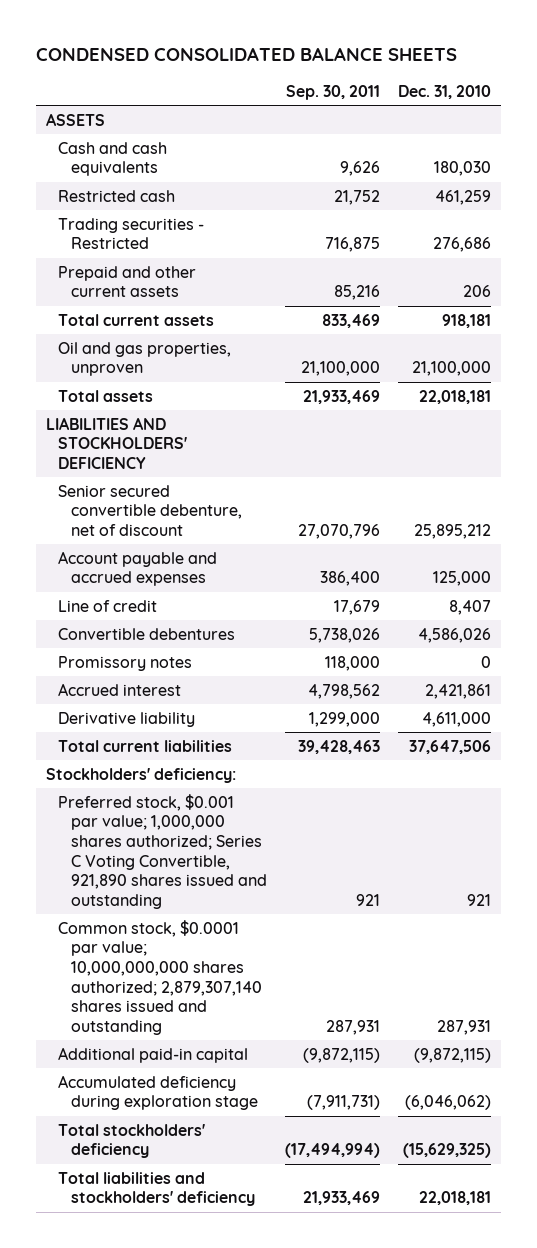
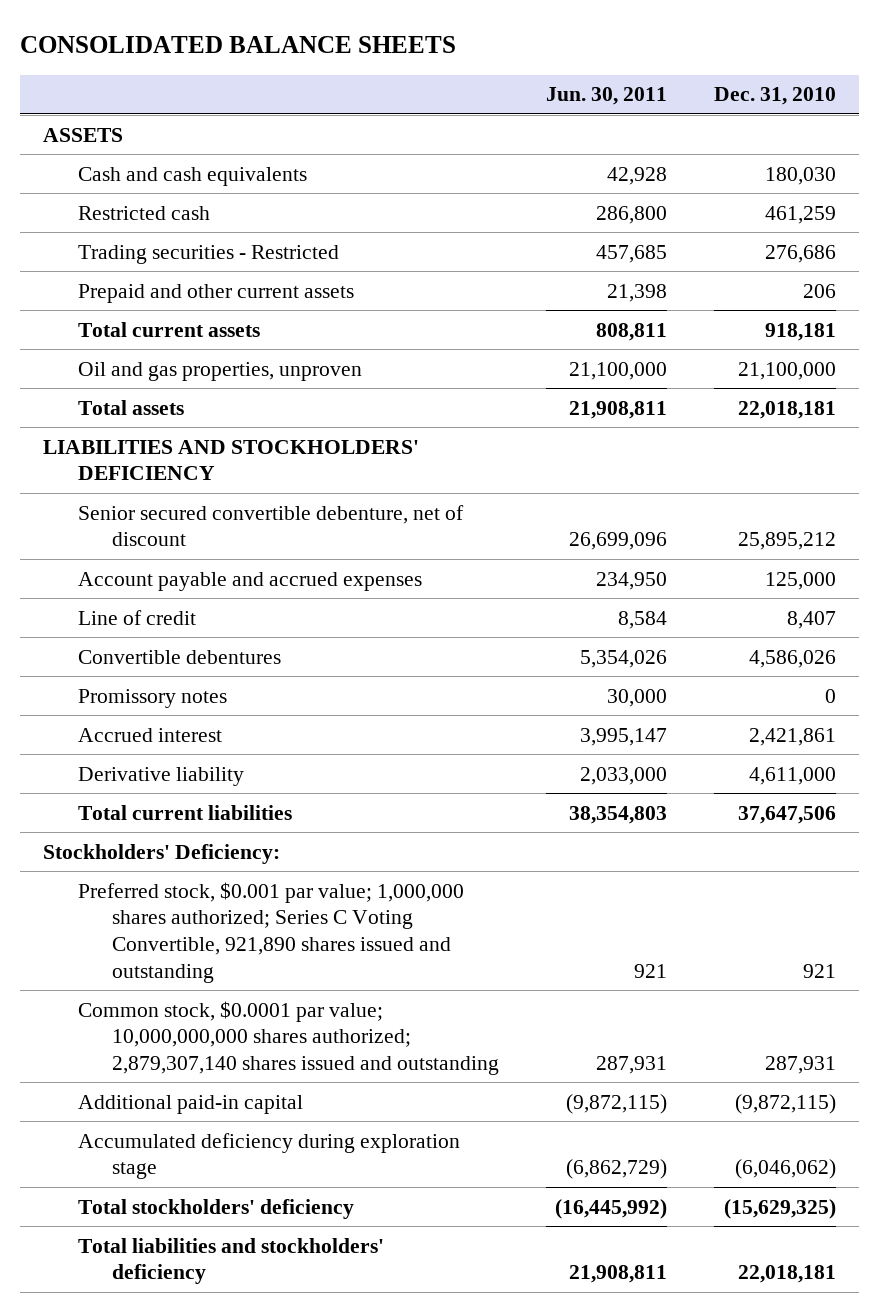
- CONDENSED CONSOLIDATED BALANCE SHEETS
+ CONSOLIDATED BALANCE SHEETS
- | Sep. 30, 2011 | Dec. 31, 2010
+ | Jun. 30, 2011 | Dec. 31, 2010
- Stockholders' deficiency:
+ Stockholders' Deficiency:

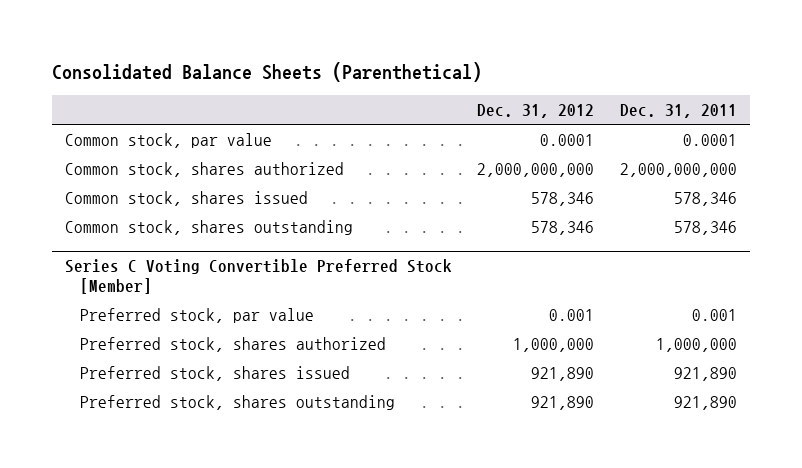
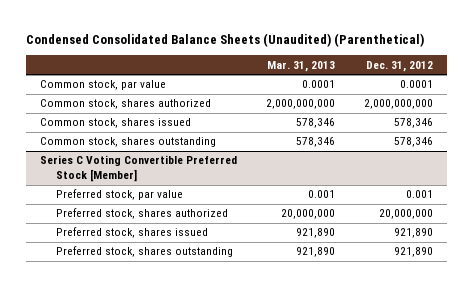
- Consolidated Balance Sheets (Parenthetical)
+ Condensed Consolidated Balance Sheets (Unaudited) (Parenthetical)
- | Dec. 31, 2012 | Dec. 31, 2011
+ | Mar. 31, 2013 | Dec. 31, 2012
@ Series C Voting Convertible Preferred Stock [Member]
- Preferred stock, shares authorized | 1,000,000 | 1,000,000
+ Preferred stock, shares authorized | 20,000,000 | 20,000,000

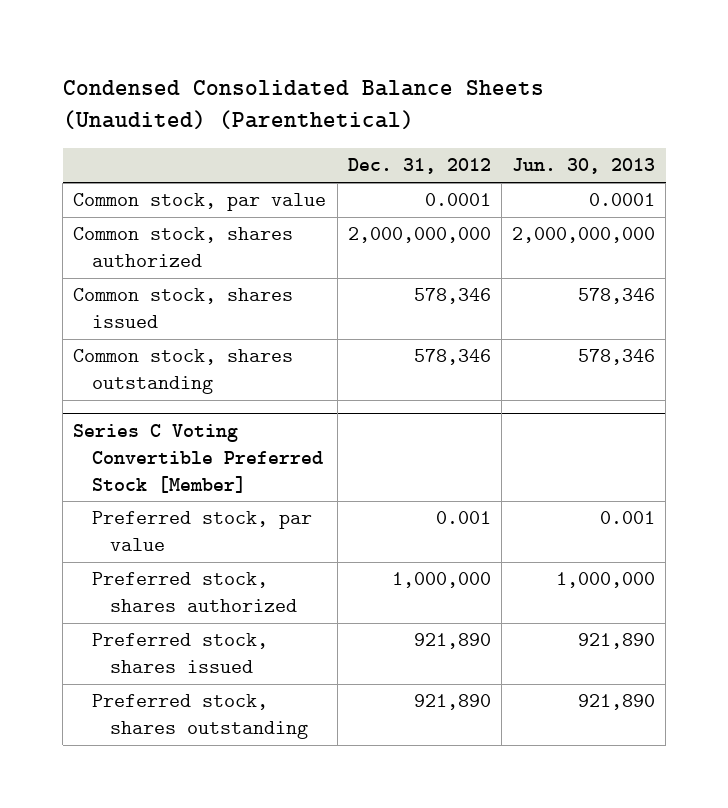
- | Mar. 31, 2013 | Dec. 31, 2012
+ | Dec. 31, 2012 | Jun. 30, 2013
@ Series C Voting Convertible Preferred Stock [Member]
- Preferred stock, shares authorized | 20,000,000 | 20,000,000
+ Preferred stock, shares authorized | 1,000,000 | 1,000,000

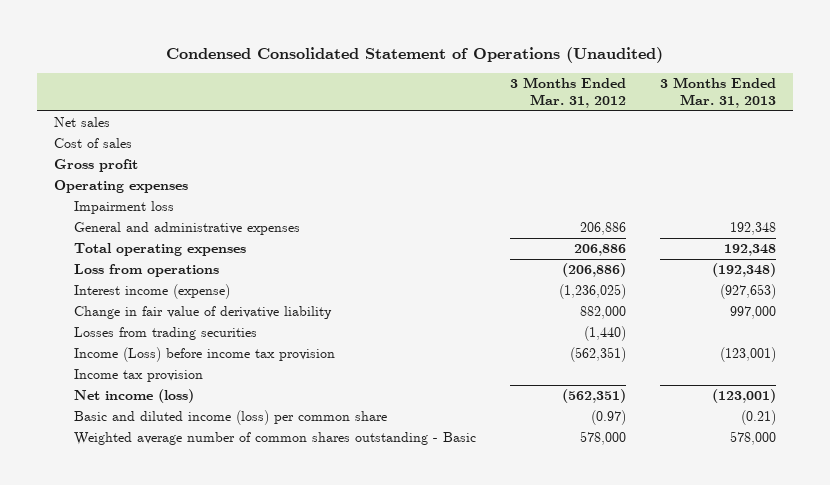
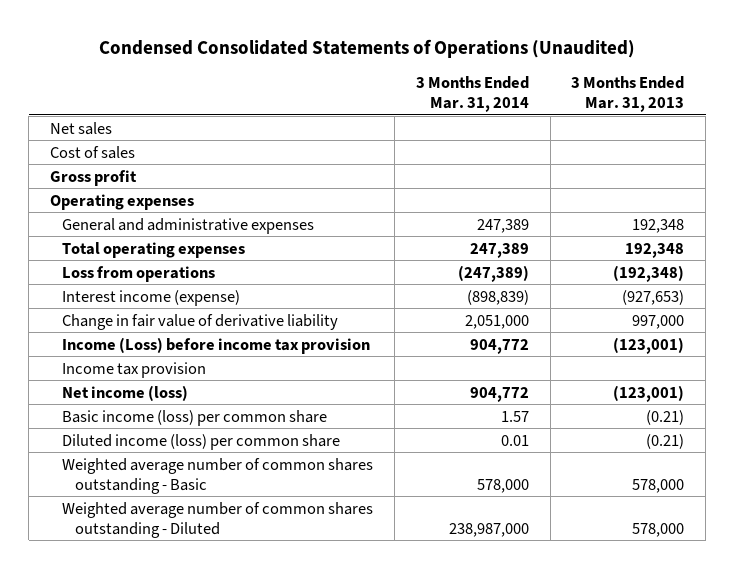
- Condensed Consolidated Statement of Operations (Unaudited)
+ Condensed Consolidated Statements of Operations (Unaudited)
- | 3 Months Ended Mar. 31, 2012 | 3 Months Ended Mar. 31, 2013
+ | 3 Months Ended Mar. 31, 2014 | 3 Months Ended Mar. 31, 2013
- Impairment loss
- Losses from trading securities | (1,440) |
- Basic and diluted income (loss) per common share | (0.97) | (0.21)
+ Basic income (loss) per common share | 1.57 | (0.21)
+ Diluted income (loss) per common share | 0.01 | (0.21)
+ Weighted average number of common shares outstanding - Diluted | 238,987,000 | 578,000

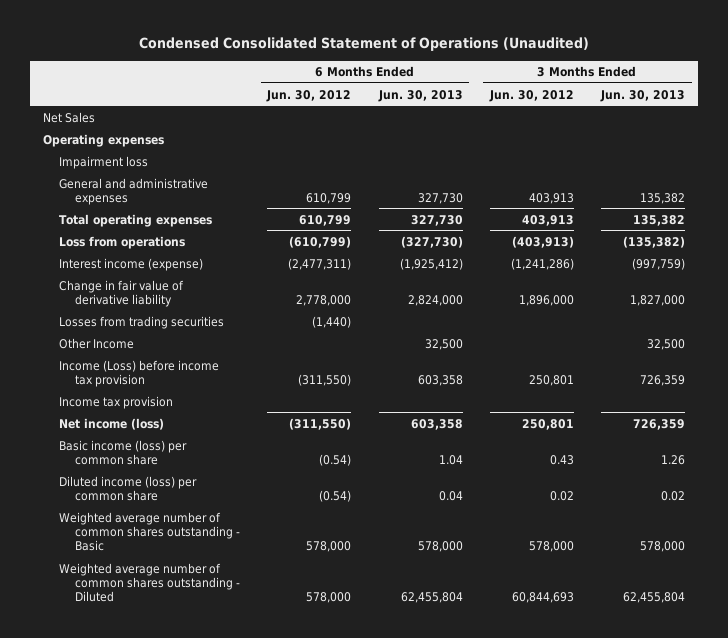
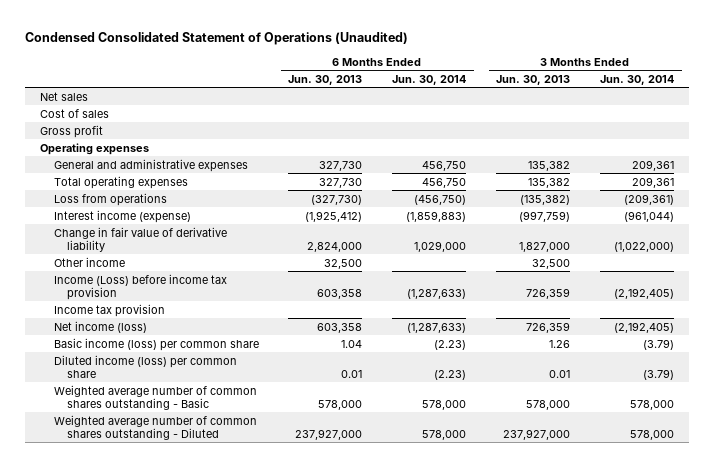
- | 6 Months Ended Jun. 30, 2012 | 6 Months Ended Jun. 30, 2013 | 3 Months Ended Jun. 30, 2012 | 3 Months Ended Jun. 30, 2013
+ | 6 Months Ended Jun. 30, 2013 | 6 Months Ended Jun. 30, 2014 | 3 Months Ended Jun. 30, 2013 | 3 Months Ended Jun. 30, 2014
- Net Sales
+ Net sales
+ Cost of sales
+ Gross profit
- Impairment loss
- Losses from trading securities | (1,440) | | |
- Other Income | | 32,500 | | 32,500
+ Other income | 32,500 | | 32,500 |
- Diluted income (loss) per common share | (0.54) | 0.04 | 0.02 | 0.02
+ Diluted income (loss) per common share | 0.01 | (2.23) | 0.01 | (3.79)
- Weighted average number of common shares outstanding - Diluted | 578,000 | 62,455,804 | 60,844,693 | 62,455,804
+ Weighted average number of common shares outstanding - Diluted | 237,927,000 | 578,000 | 237,927,000 | 578,000

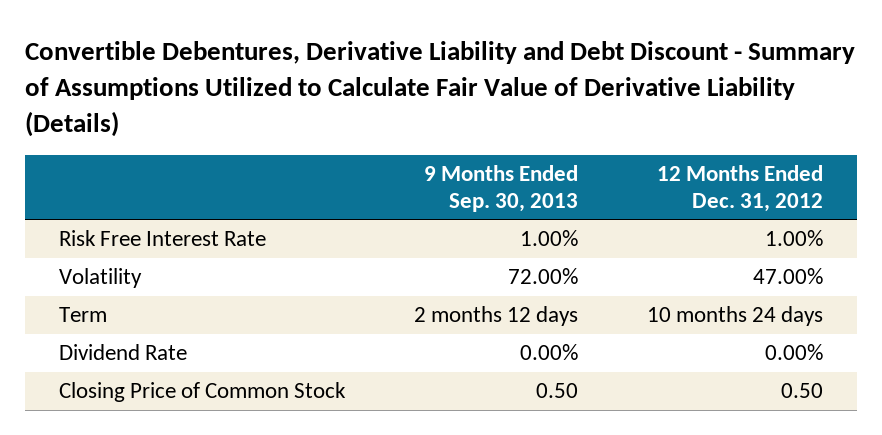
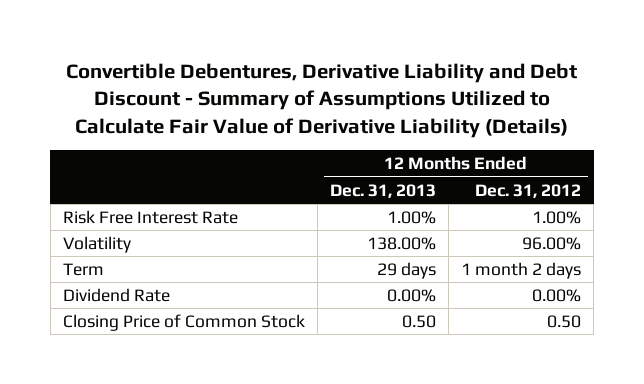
- | 9 Months Ended Sep. 30, 2013 | 12 Months Ended Dec. 31, 2012
+ | 12 Months Ended Dec. 31, 2013 | 12 Months Ended Dec. 31, 2012
- Volatility | 72.00% | 47.00%
- Term | 2 months 12 days | 10 months 24 days
+ Volatility | 138.00% | 96.00%
+ Term | 29 days | 1 month 2 days

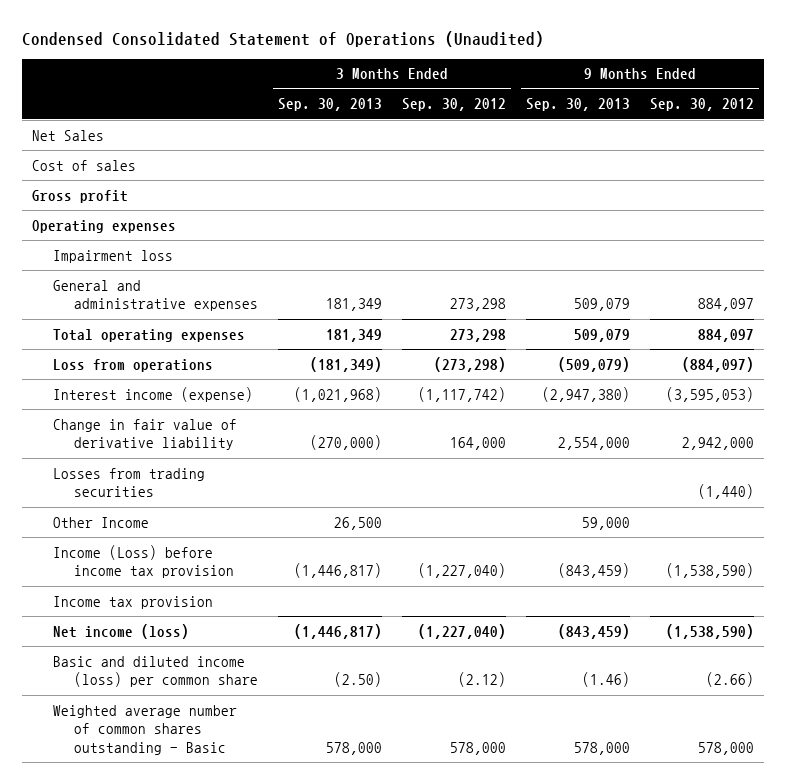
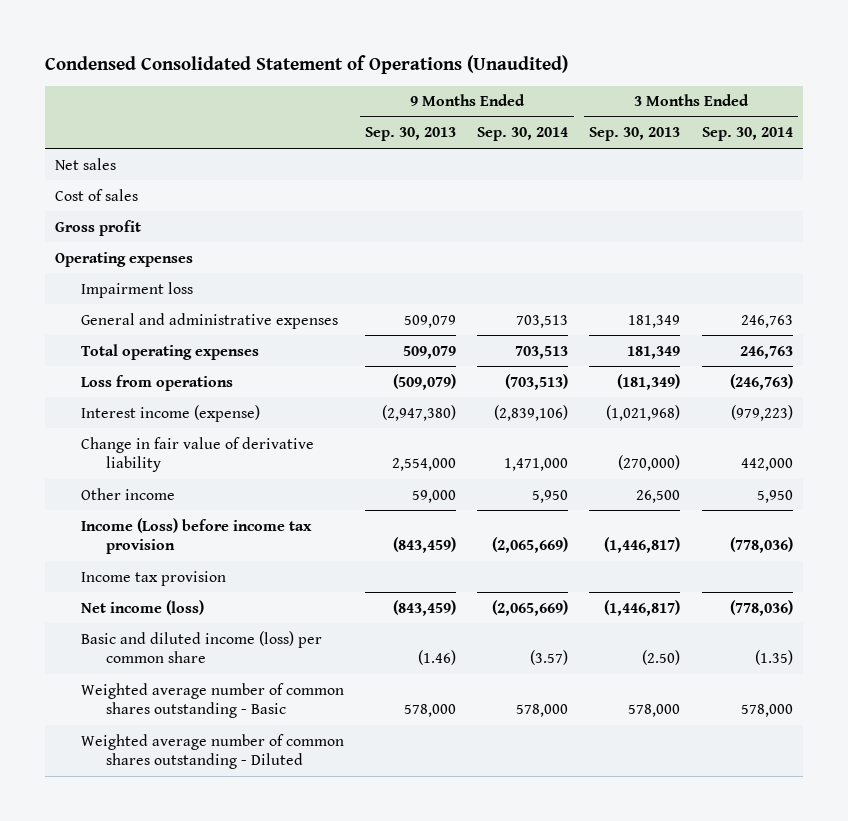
- | 3 Months Ended Sep. 30, 2013 | 3 Months Ended Sep. 30, 2012 | 9 Months Ended Sep. 30, 2013 | 9 Months Ended Sep. 30, 2012
+ | 9 Months Ended Sep. 30, 2013 | 9 Months Ended Sep. 30, 2014 | 3 Months Ended Sep. 30, 2013 | 3 Months Ended Sep. 30, 2014
- Net Sales
+ Net sales
- Losses from trading securities | | | | (1,440)
- Other Income | 26,500 | | 59,000 |
+ Other income | 59,000 | 5,950 | 26,500 | 5,950
+ Weighted average number of common shares outstanding - Diluted

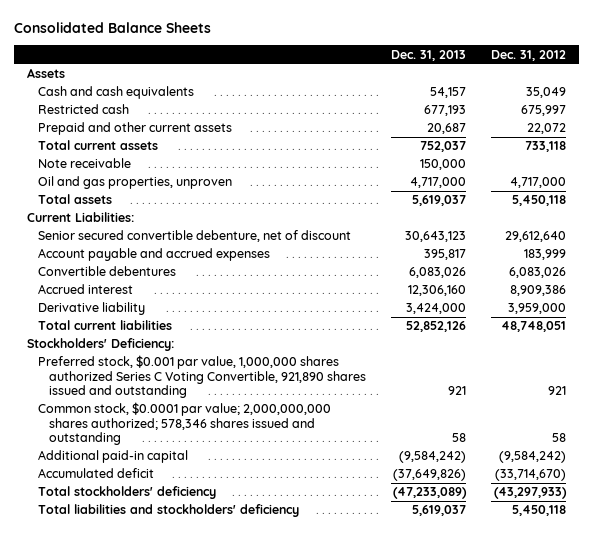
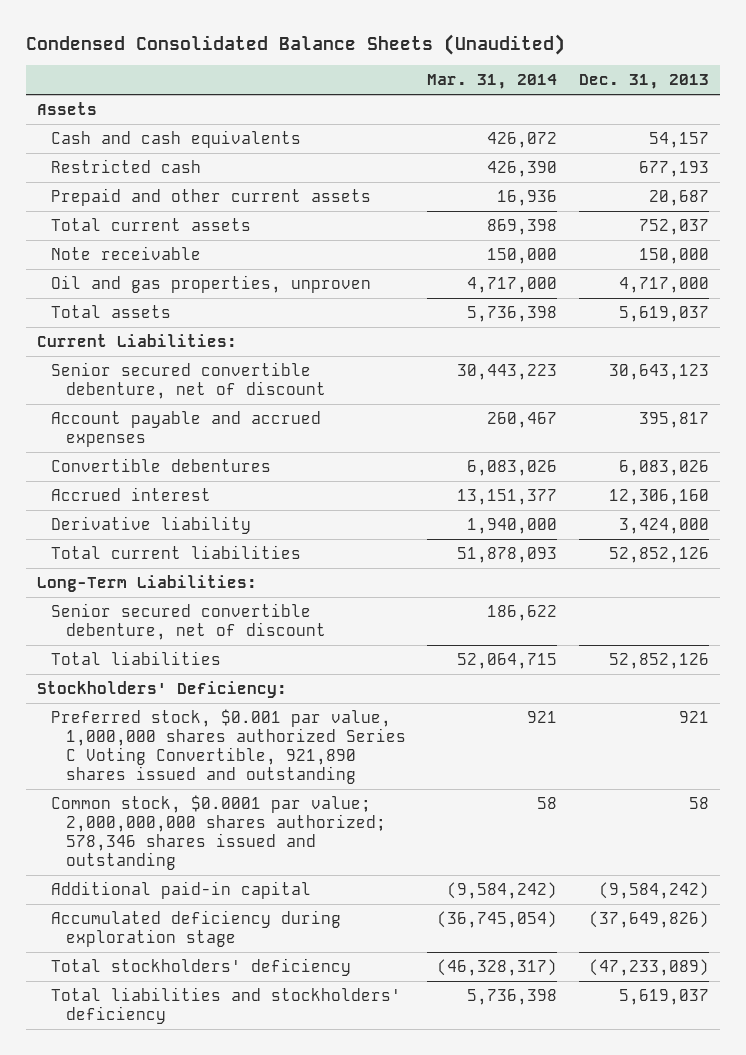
- Consolidated Balance Sheets
+ Condensed Consolidated Balance Sheets (Unaudited)
- | Dec. 31, 2013 | Dec. 31, 2012
+ | Mar. 31, 2014 | Dec. 31, 2013
+ Long-Term Liabilities:
+ Senior secured convertible debenture, net of discount | 186,622 |
+ Total liabilities | 52,064,715 | 52,852,126
- Accumulated deficit | (37,649,826) | (33,714,670)
+ Accumulated deficiency during exploration stage | (36,745,054) | (37,649,826)

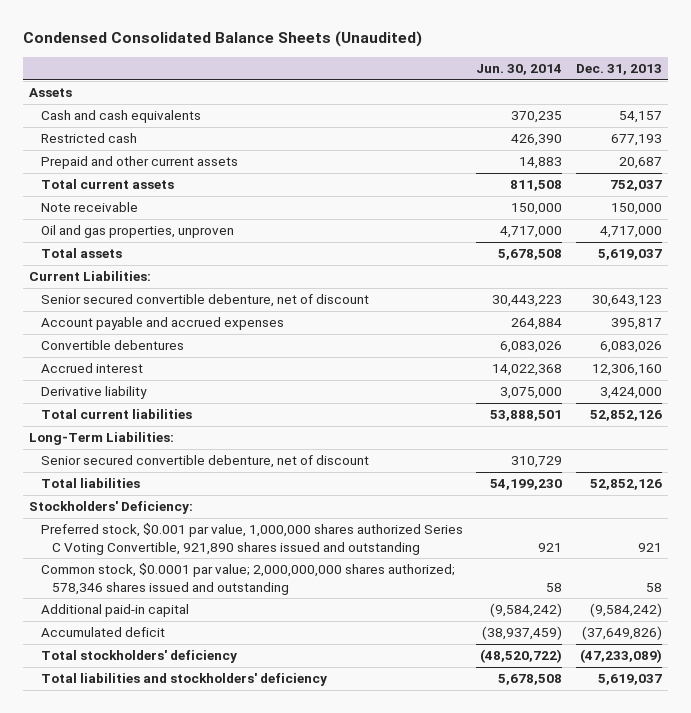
- | Mar. 31, 2014 | Dec. 31, 2013
+ | Jun. 30, 2014 | Dec. 31, 2013
- Accumulated deficiency during exploration stage | (36,745,054) | (37,649,826)
+ Accumulated deficit | (38,937,459) | (37,649,826)

